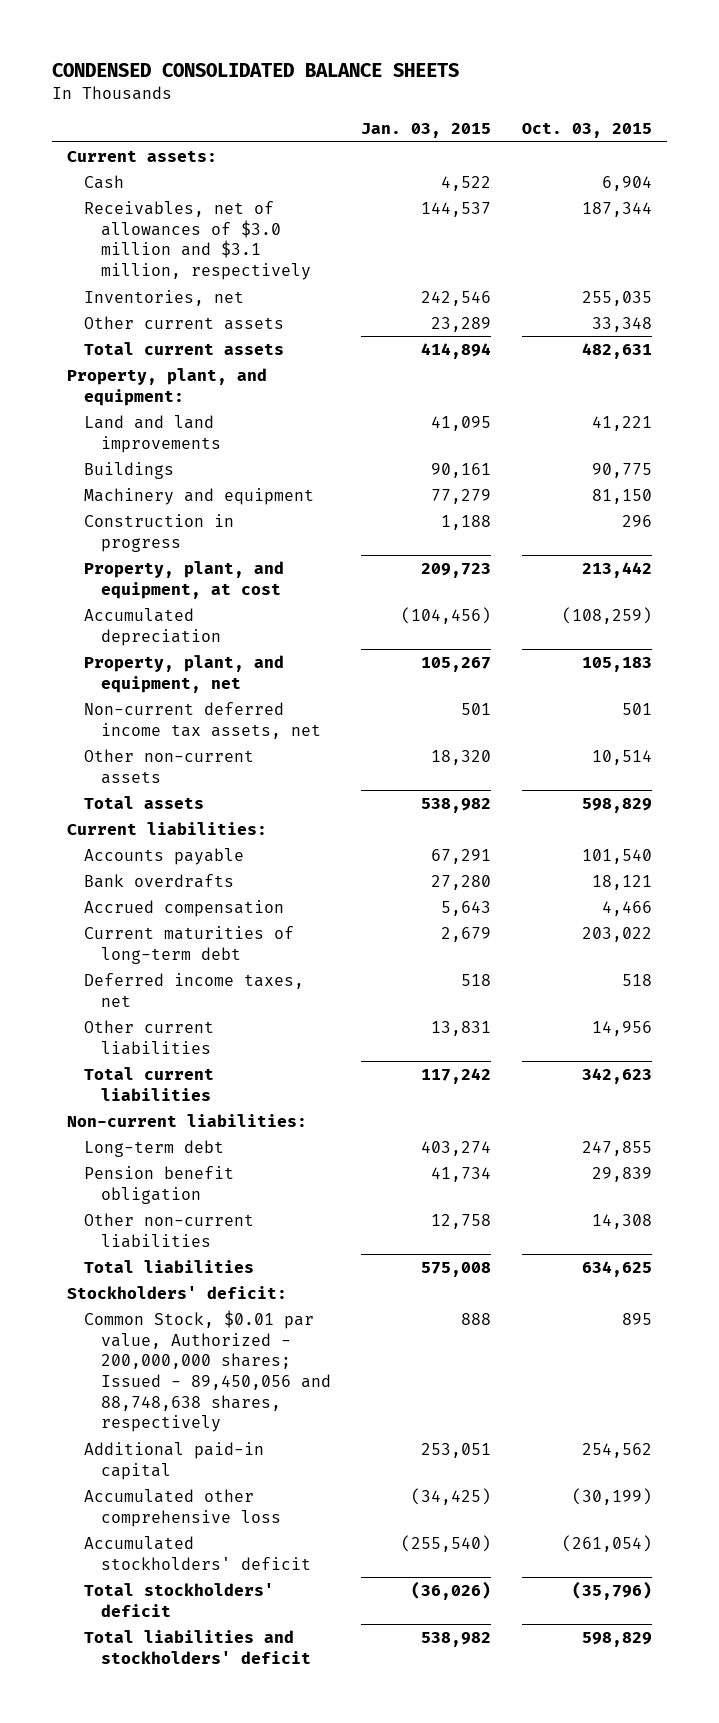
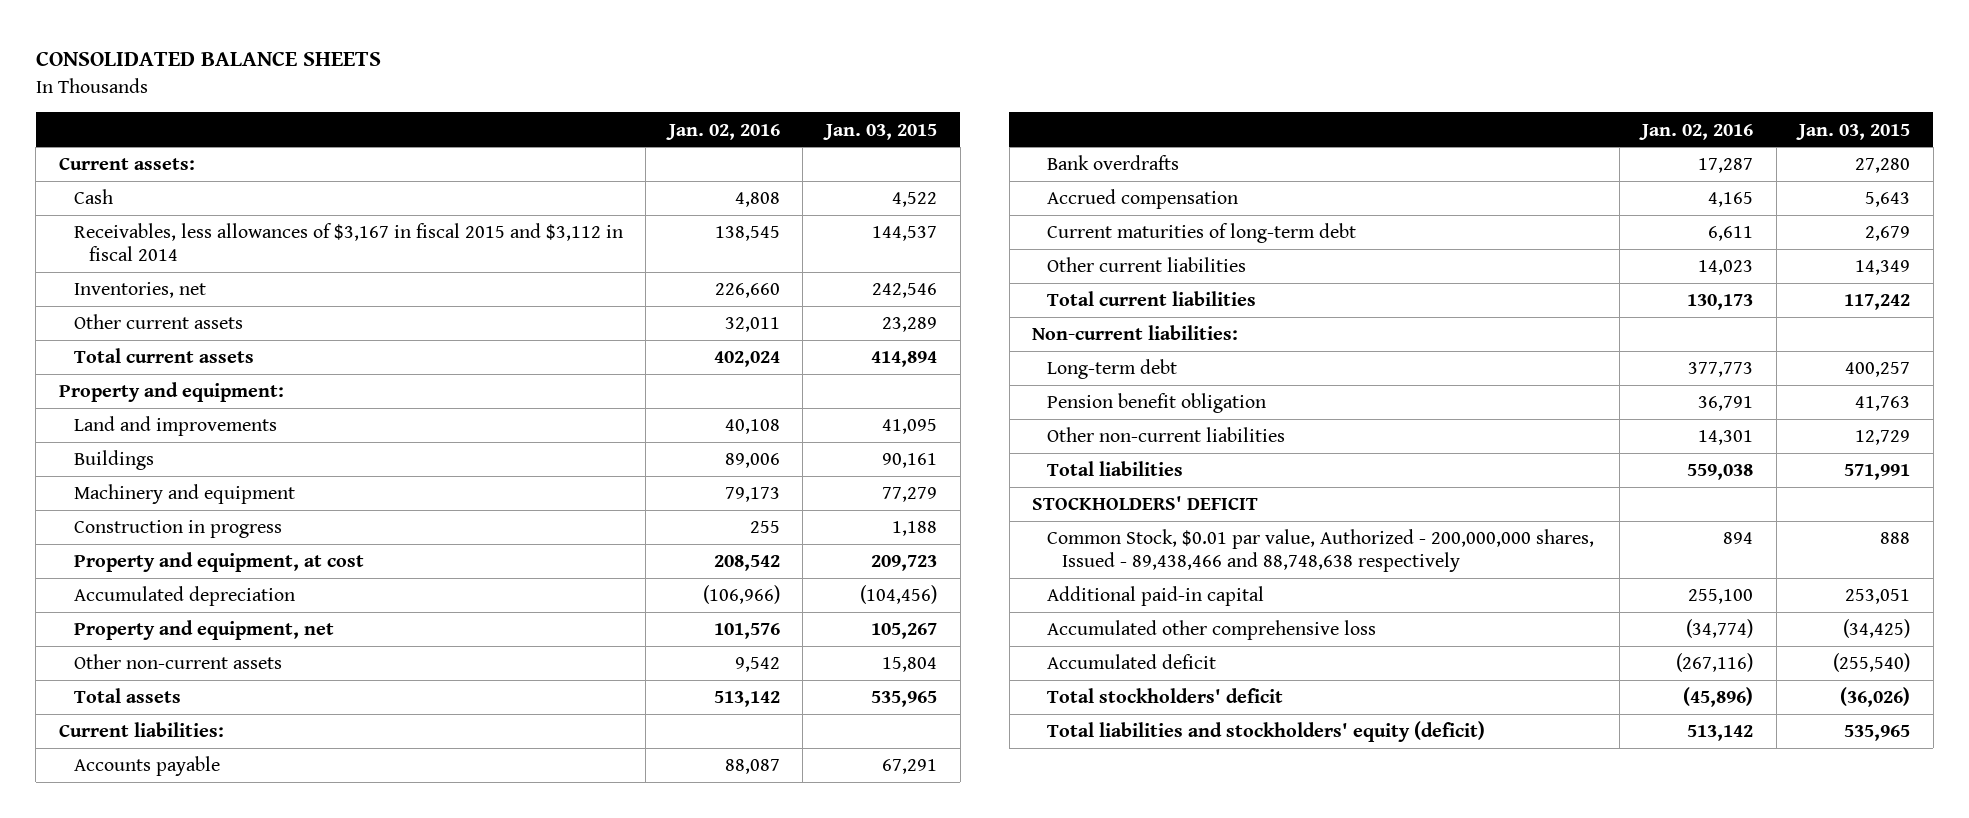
- CONDENSED CONSOLIDATED BALANCE SHEETS
+ CONSOLIDATED BALANCE SHEETS
- | Jan. 03, 2015 | Oct. 03, 2015
+ | Jan. 02, 2016 | Jan. 03, 2015
- Receivables, net of allowances of $3.0 million and $3.1 million, respectively | 144,537 | 187,344
+ Receivables, less allowances of $3,167 in fiscal 2015 and $3,112 in fiscal 2014 | 138,545 | 144,537
- Property, plant, and equipment:
- Land and land improvements | 41,095 | 41,221
+ Property and equipment:
+ Land and improvements | 40,108 | 41,095
- Property, plant, and equipment, at cost | 209,723 | 213,442
+ Property and equipment, at cost | 208,542 | 209,723
- Property, plant, and equipment, net | 105,267 | 105,183
- Non-current deferred income tax assets, net | 501 | 501
- Other non-current assets | 18,320 | 10,514
- Total assets | 538,982 | 598,829
+ Property and equipment, net | 101,576 | 105,267
+ Other non-current assets | 9,542 | 15,804
+ Total assets | 513,142 | 535,965
- Deferred income taxes, net | 518 | 518
- Other current liabilities | 13,831 | 14,956
+ Other current liabilities | 14,023 | 14,349
- Long-term debt | 403,274 | 247,855
- Pension benefit obligation | 41,734 | 29,839
- Other non-current liabilities | 12,758 | 14,308
- Total liabilities | 575,008 | 634,625
- Stockholders' deficit:
- Common Stock, $0.01 par value, Authorized - 200,000,000 shares; Issued - 89,450,056 and 88,748,638 shares, respectively | 888 | 895
+ Long-term debt | 377,773 | 400,257
+ Pension benefit obligation | 36,791 | 41,763
+ Other non-current liabilities | 14,301 | 12,729
+ Total liabilities | 559,038 | 571,991
+ STOCKHOLDERS' DEFICIT
+ Common Stock, $0.01 par value, Authorized - 200,000,000 shares, Issued - 89,438,466 and 88,748,638 respectively | 894 | 888
- Accumulated stockholders' deficit | (255,540) | (261,054)
+ Accumulated deficit | (267,116) | (255,540)
- Total liabilities and stockholders' deficit | 538,982 | 598,829
+ Total liabilities and stockholders' equity (deficit) | 513,142 | 535,965

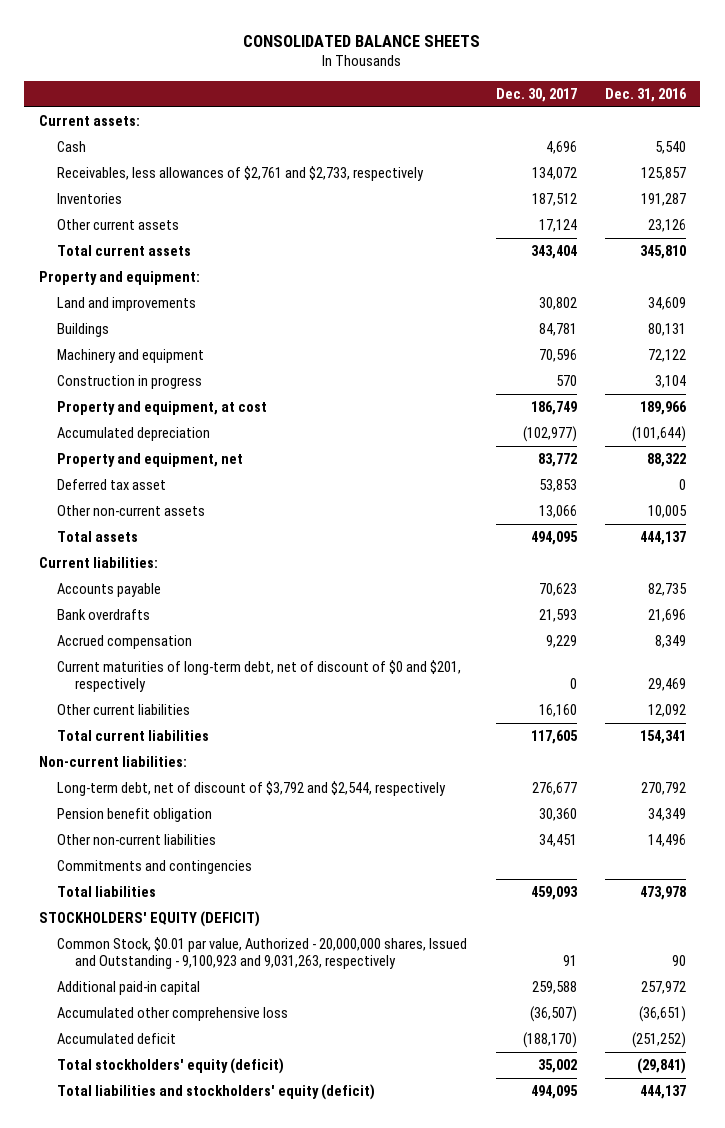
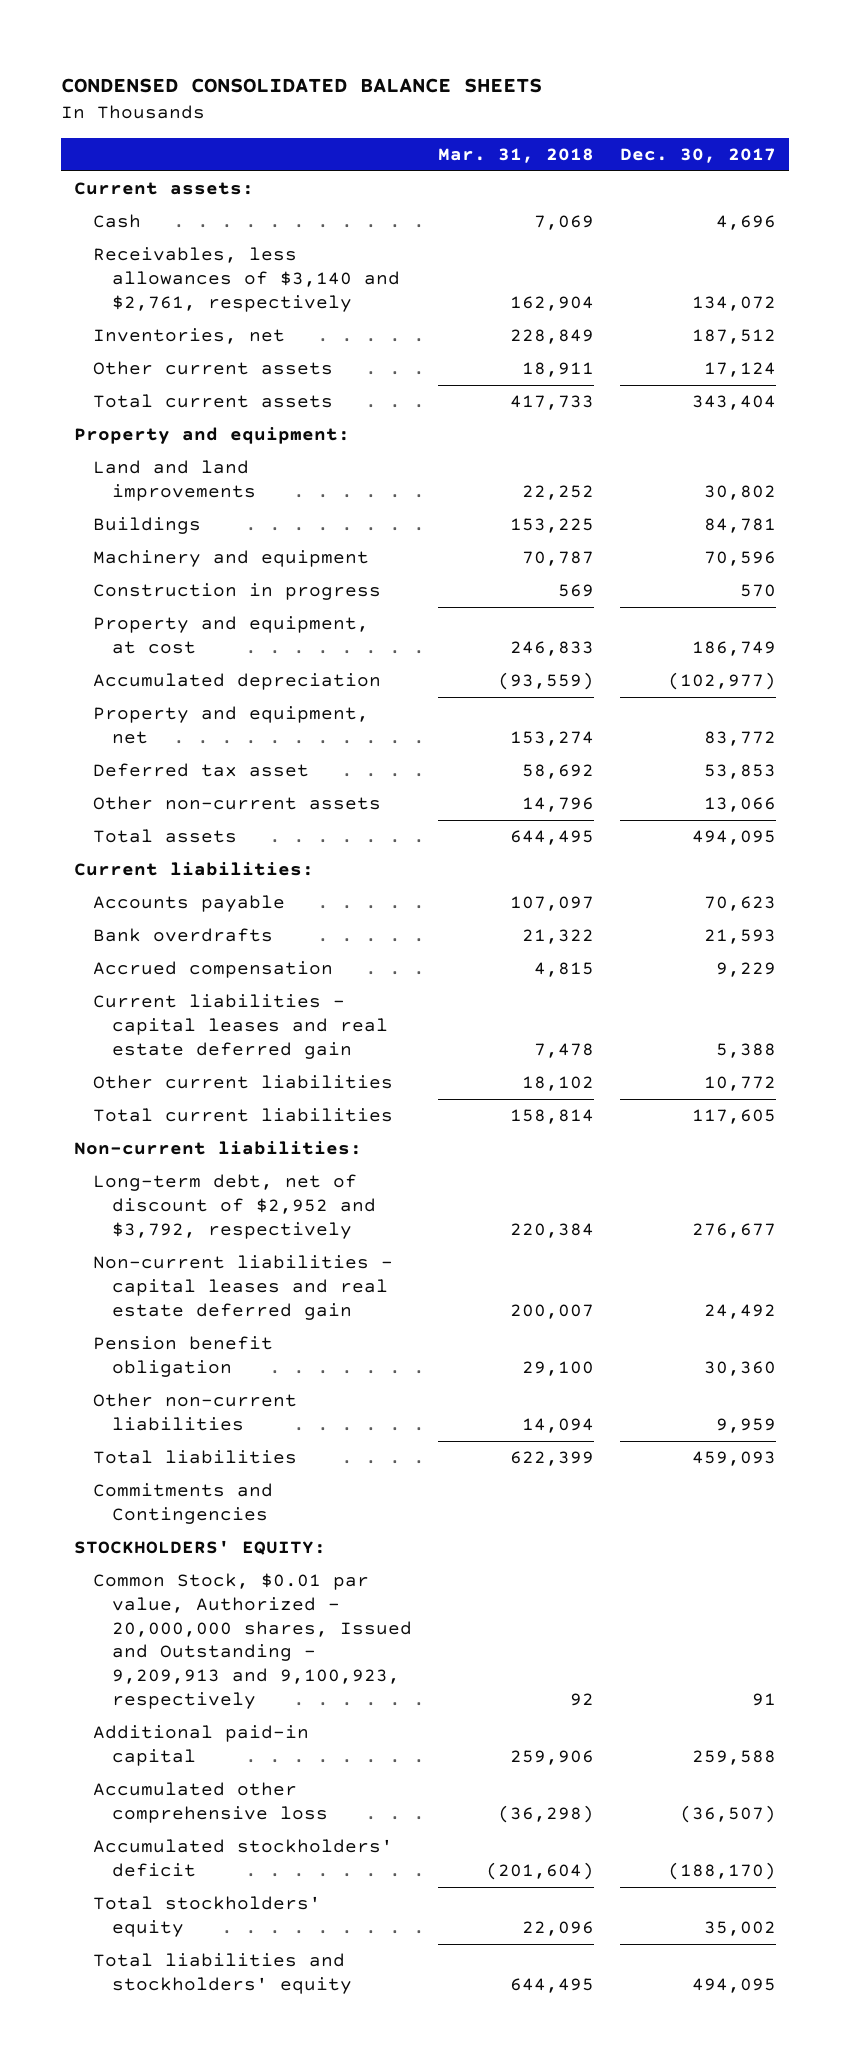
- CONSOLIDATED BALANCE SHEETS
+ CONDENSED CONSOLIDATED BALANCE SHEETS
- | Dec. 30, 2017 | Dec. 31, 2016
+ | Mar. 31, 2018 | Dec. 30, 2017
- Receivables, less allowances of $2,761 and $2,733, respectively | 134,072 | 125,857
- Inventories | 187,512 | 191,287
+ Receivables, less allowances of $3,140 and $2,761, respectively | 162,904 | 134,072
+ Inventories, net | 228,849 | 187,512
- Land and improvements | 30,802 | 34,609
+ Land and land improvements | 22,252 | 30,802
- Current maturities of long-term debt, net of discount of $0 and $201, respectively | 0 | 29,469
- Other current liabilities | 16,160 | 12,092
+ Current liabilities - capital leases and real estate deferred gain | 7,478 | 5,388
+ Other current liabilities | 18,102 | 10,772
- Long-term debt, net of discount of $3,792 and $2,544, respectively | 276,677 | 270,792
+ Long-term debt, net of discount of $2,952 and $3,792, respectively | 220,384 | 276,677
+ Non-current liabilities - capital leases and real estate deferred gain | 200,007 | 24,492
- Other non-current liabilities | 34,451 | 14,496
- Commitments and contingencies
+ Other non-current liabilities | 14,094 | 9,959
- STOCKHOLDERS' EQUITY (DEFICIT)
- Common Stock, $0.01 par value, Authorized - 20,000,000 shares, Issued and Outstanding - 9,100,923 and 9,031,263, respectively | 91 | 90
+ Commitments and Contingencies
+ STOCKHOLDERS' EQUITY:
+ Common Stock, $0.01 par value, Authorized - 20,000,000 shares, Issued and Outstanding - 9,209,913 and 9,100,923, respectively | 92 | 91
- Accumulated deficit | (188,170) | (251,252)
- Total stockholders' equity (deficit) | 35,002 | (29,841)
- Total liabilities and stockholders' equity (deficit) | 494,095 | 444,137
+ Accumulated stockholders' deficit | (201,604) | (188,170)
+ Total stockholders' equity | 22,096 | 35,002
+ Total liabilities and stockholders' equity | 644,495 | 494,095

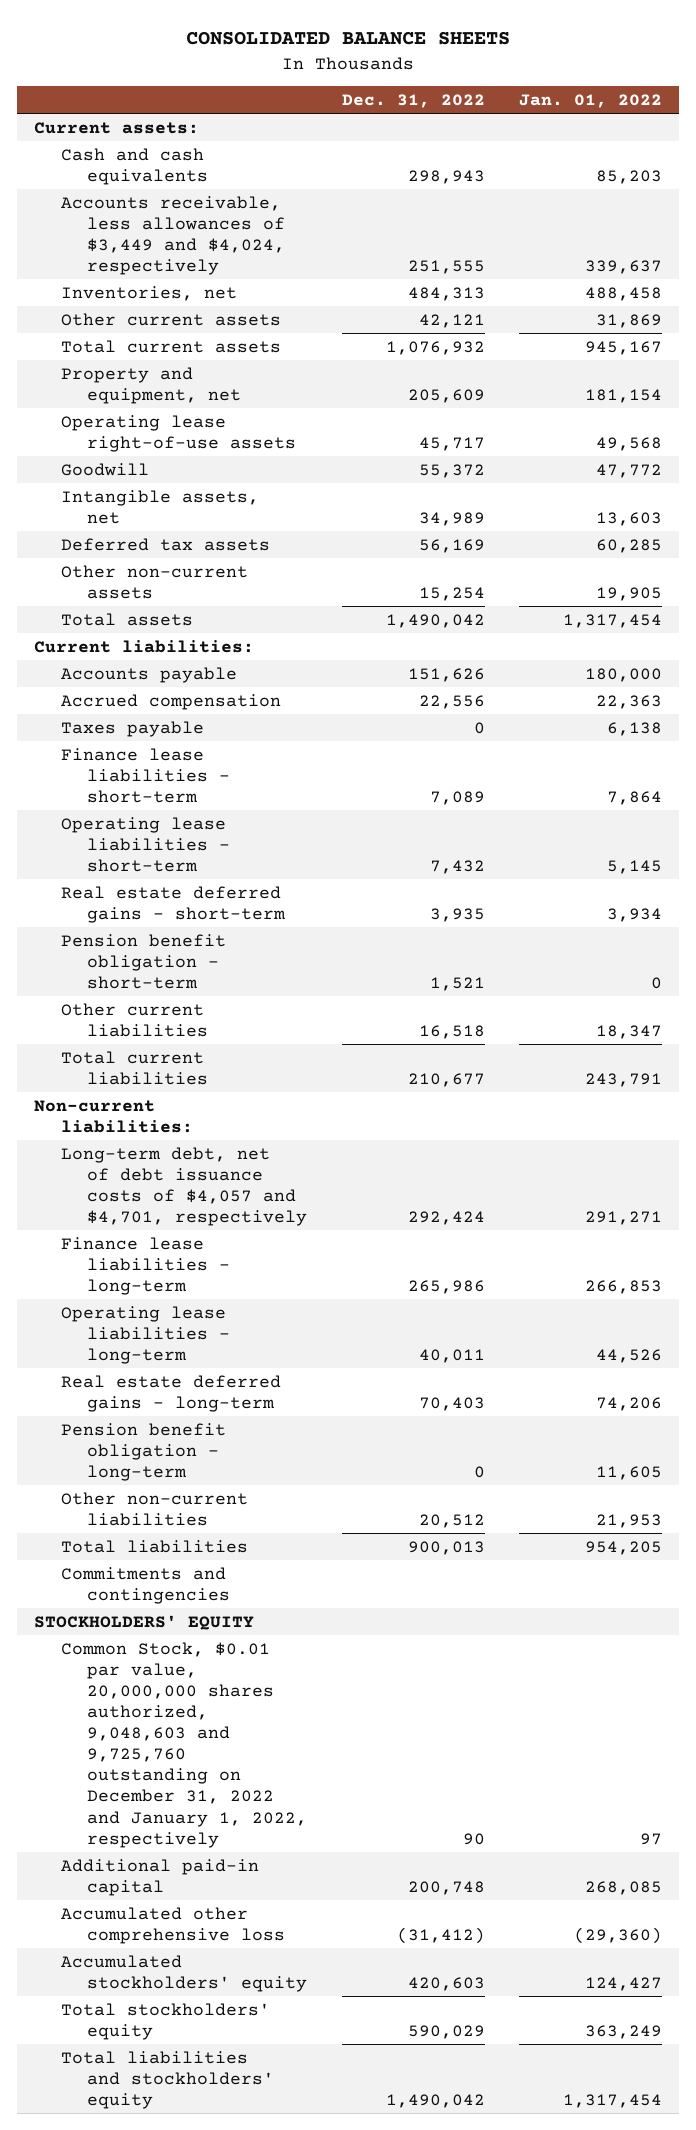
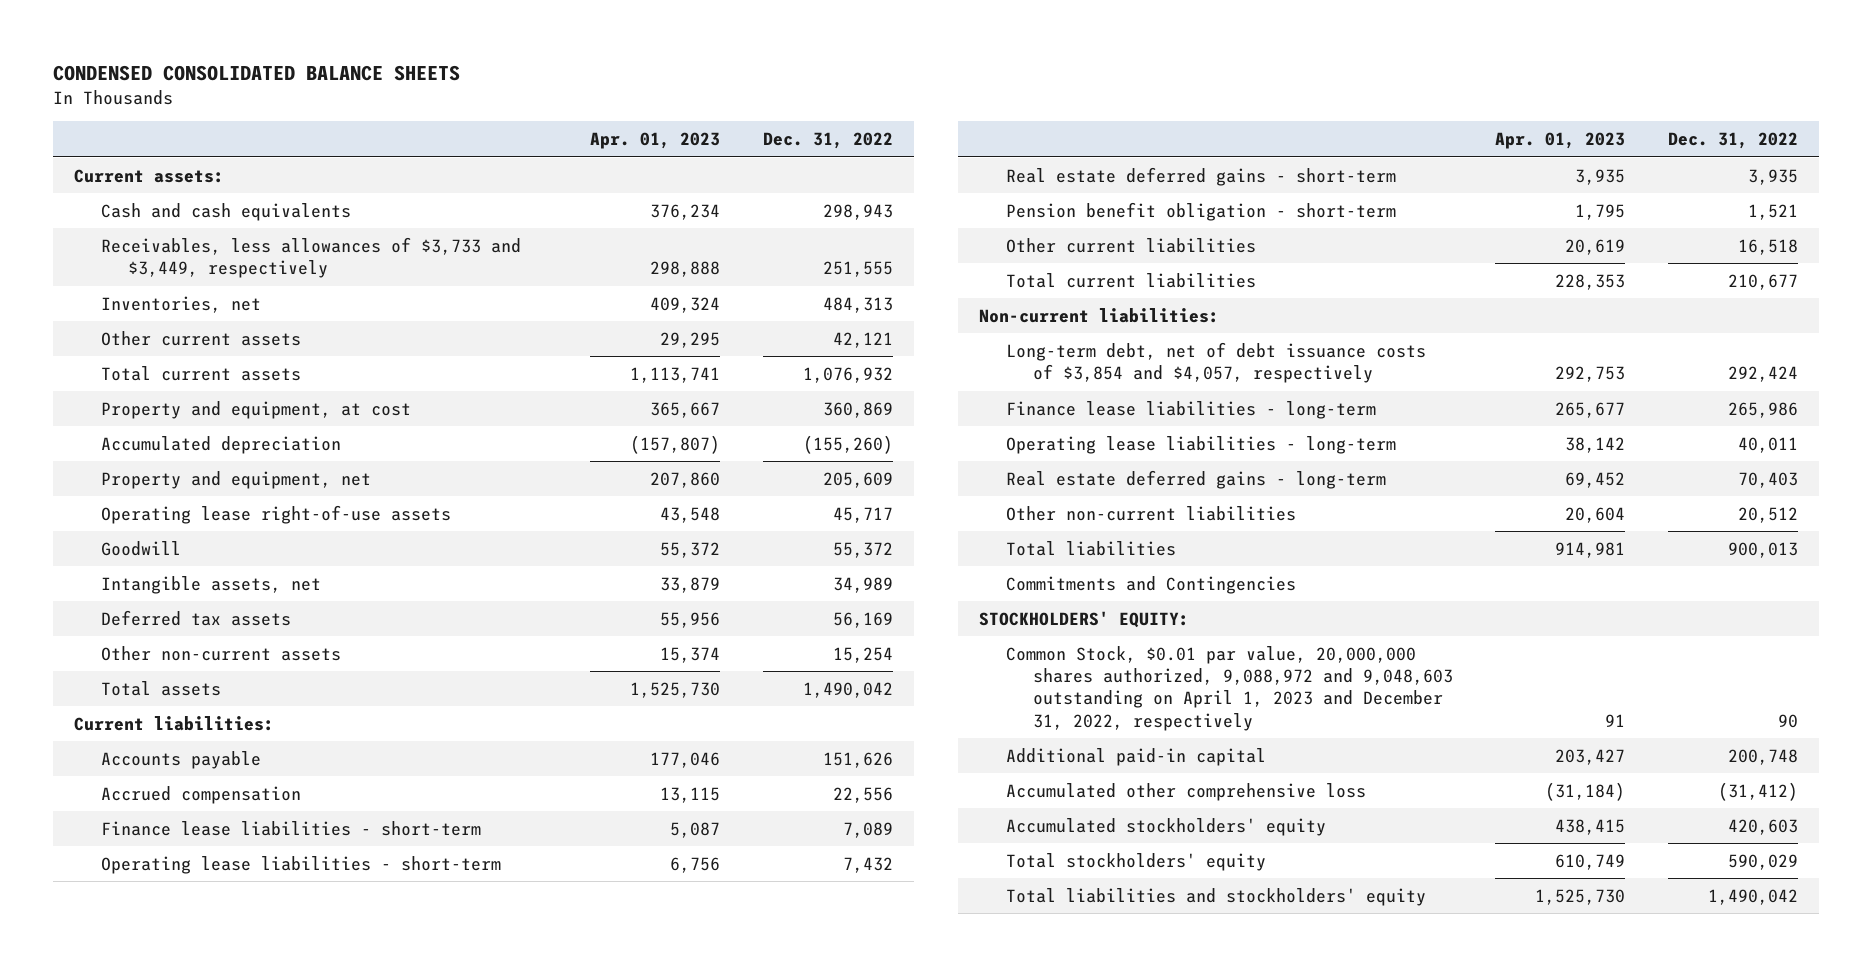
- CONSOLIDATED BALANCE SHEETS
+ CONDENSED CONSOLIDATED BALANCE SHEETS
- | Dec. 31, 2022 | Jan. 01, 2022
+ | Apr. 01, 2023 | Dec. 31, 2022
- Accounts receivable, less allowances of $3,449 and $4,024, respectively | 251,555 | 339,637
+ Receivables, less allowances of $3,733 and $3,449, respectively | 298,888 | 251,555
+ Property and equipment, at cost | 365,667 | 360,869
+ Accumulated depreciation | (157,807) | (155,260)
- Taxes payable | 0 | 6,138
- Long-term debt, net of debt issuance costs of $4,057 and $4,701, respectively | 292,424 | 291,271
+ Long-term debt, net of debt issuance costs of $3,854 and $4,057, respectively | 292,753 | 292,424
- Pension benefit obligation - long-term | 0 | 11,605
- Commitments and contingencies
- STOCKHOLDERS' EQUITY
- Common Stock, $0.01 par value, 20,000,000 shares authorized, 9,048,603 and 9,725,760 outstanding on December 31, 2022 and January 1, 2022, respectively | 90 | 97
+ Commitments and Contingencies
+ STOCKHOLDERS' EQUITY:
+ Common Stock, $0.01 par value, 20,000,000 shares authorized, 9,088,972 and 9,048,603 outstanding on April 1, 2023 and December 31, 2022, respectively | 91 | 90

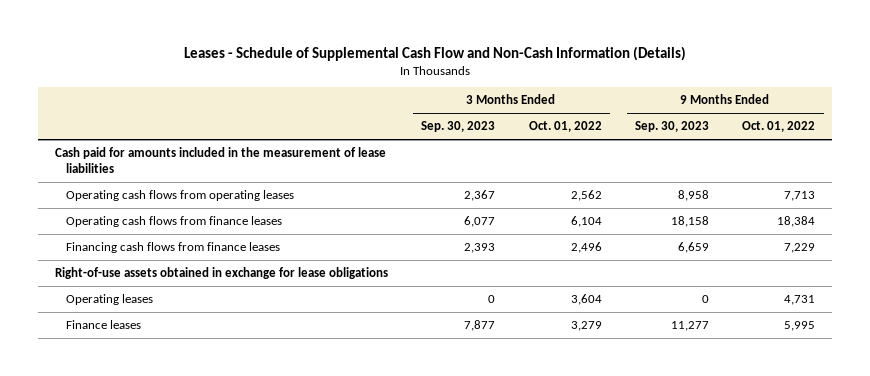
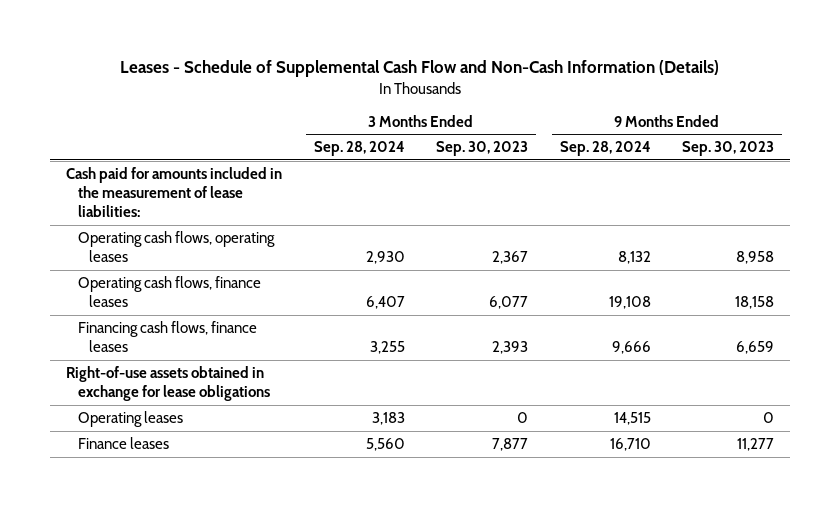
- | 3 Months Ended Sep. 30, 2023 | 3 Months Ended Oct. 01, 2022 | 9 Months Ended Sep. 30, 2023 | 9 Months Ended Oct. 01, 2022
+ | 3 Months Ended Sep. 28, 2024 | 3 Months Ended Sep. 30, 2023 | 9 Months Ended Sep. 28, 2024 | 9 Months Ended Sep. 30, 2023
- Cash paid for amounts included in the measurement of lease liabilities
- Operating cash flows from operating leases | 2,367 | 2,562 | 8,958 | 7,713
- Operating cash flows from finance leases | 6,077 | 6,104 | 18,158 | 18,384
- Financing cash flows from finance leases | 2,393 | 2,496 | 6,659 | 7,229
+ Cash paid for amounts included in the measurement of lease liabilities:
+ Operating cash flows, operating leases | 2,930 | 2,367 | 8,132 | 8,958
+ Operating cash flows, finance leases | 6,407 | 6,077 | 19,108 | 18,158
+ Financing cash flows, finance leases | 3,255 | 2,393 | 9,666 | 6,659

